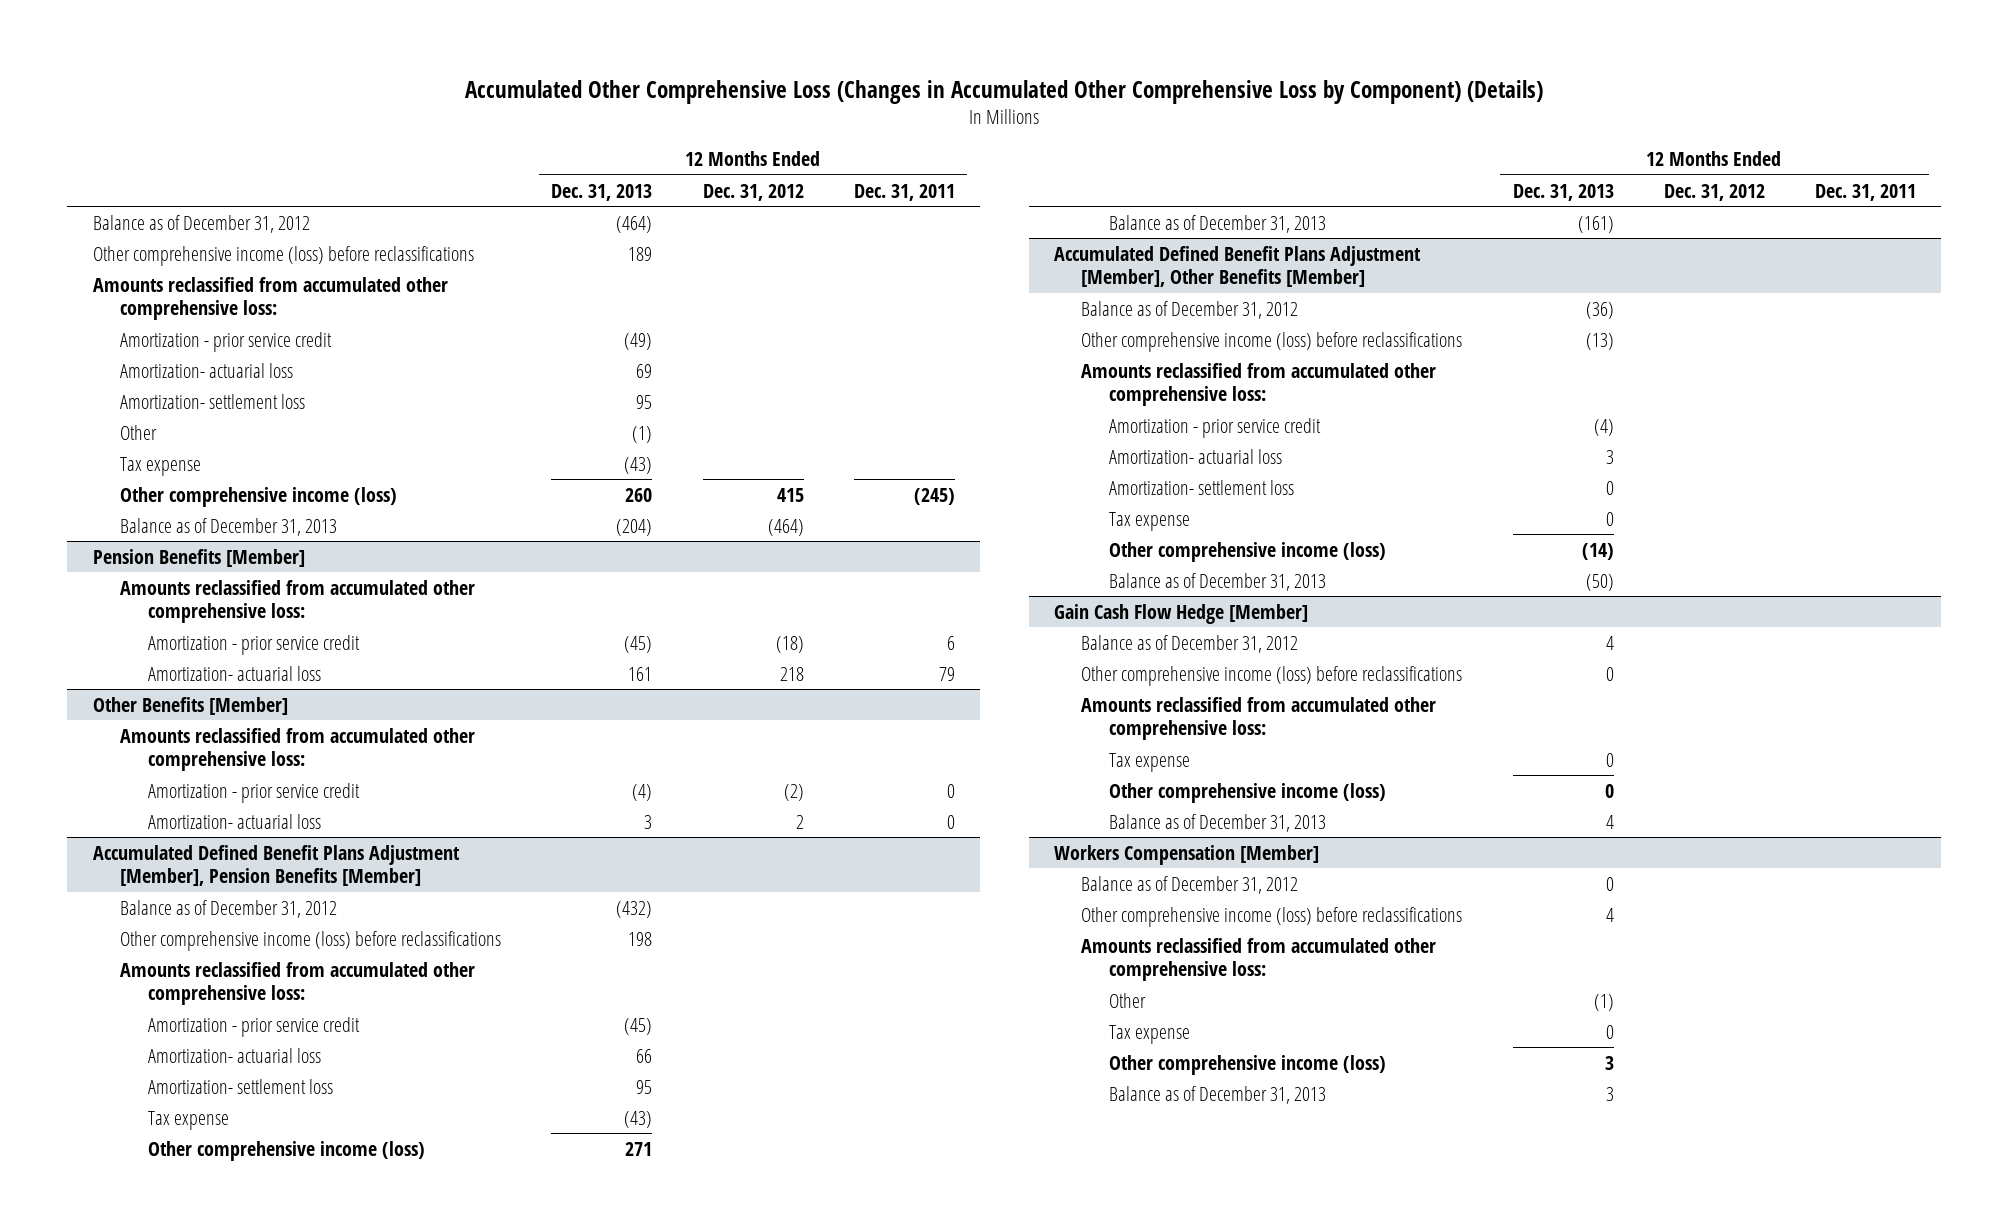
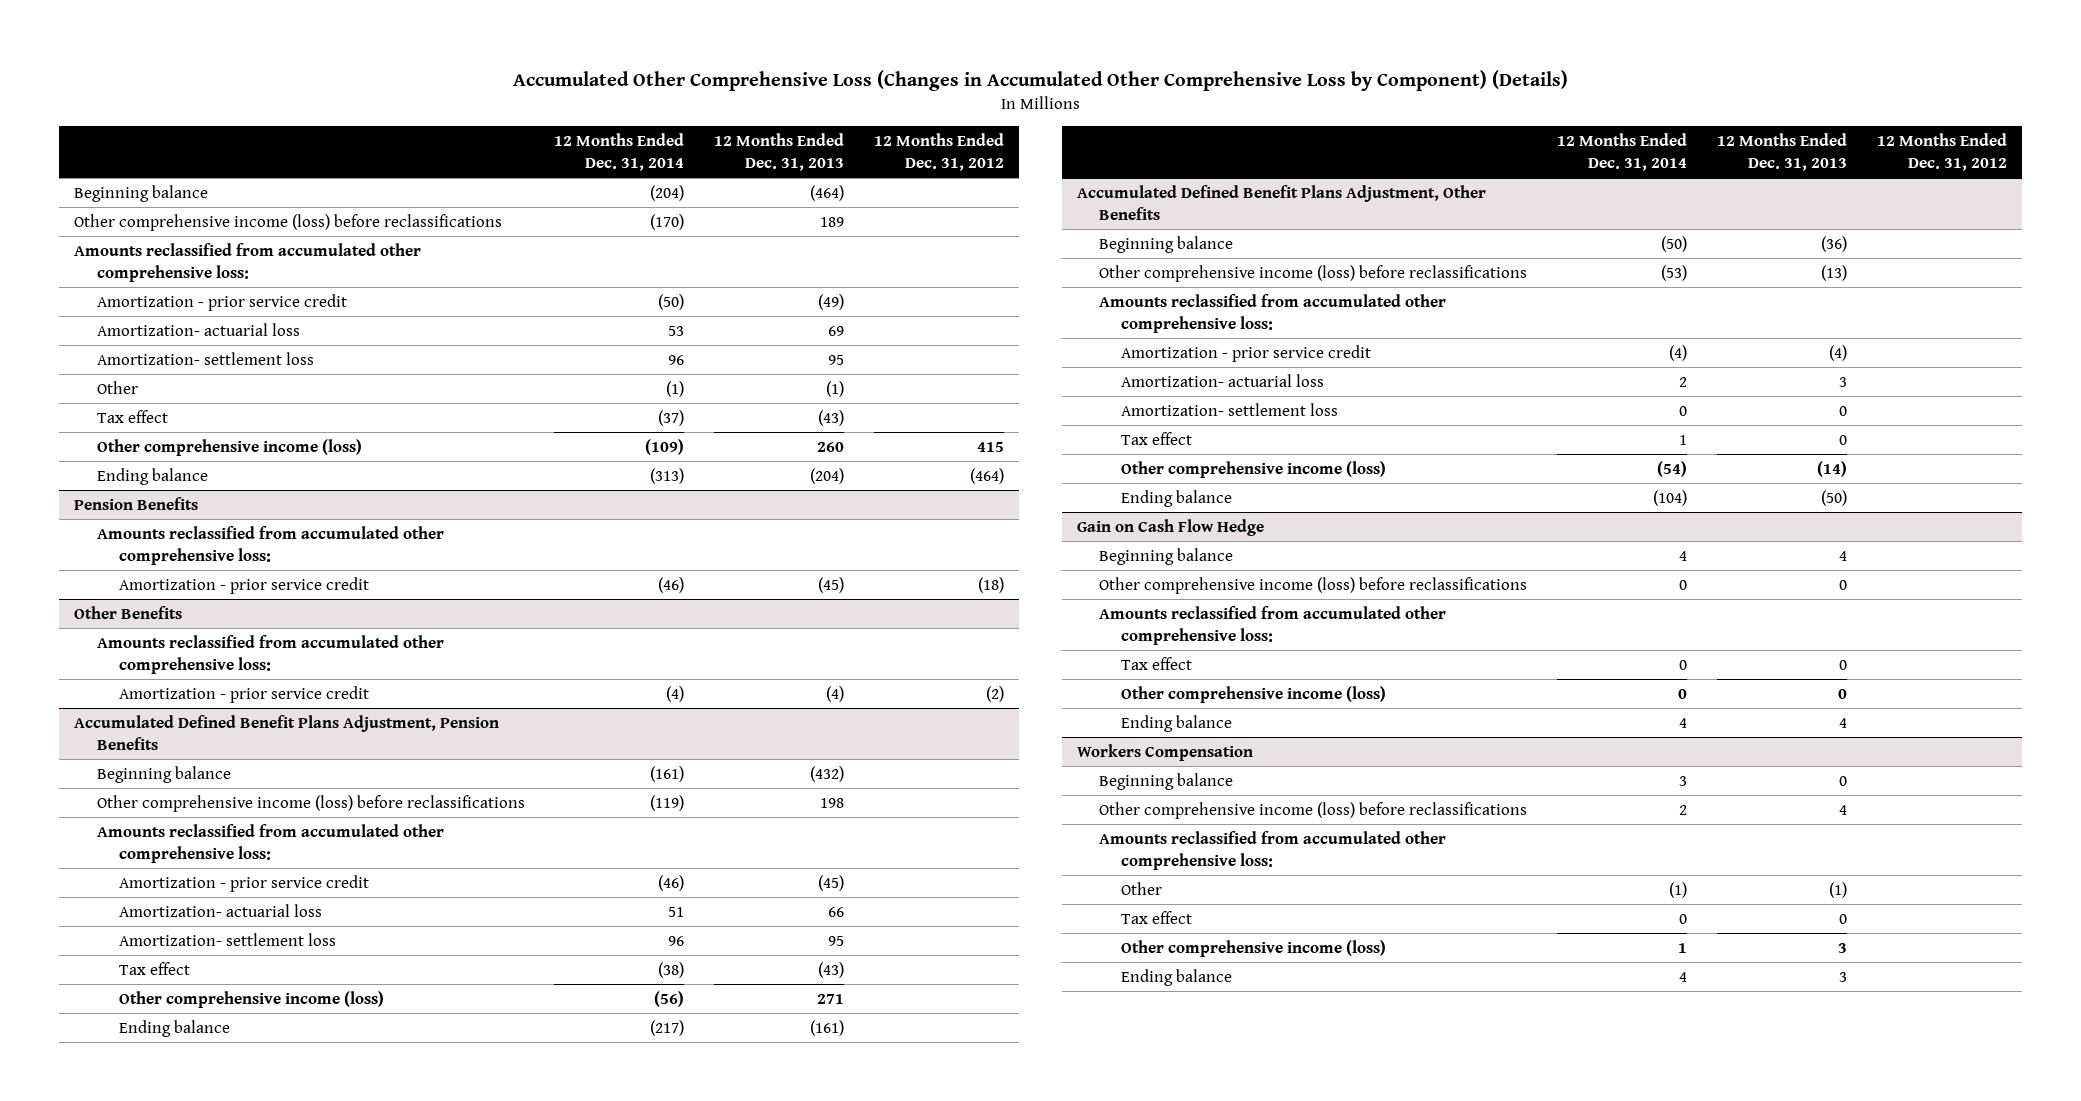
- | 12 Months Ended Dec. 31, 2013 | 12 Months Ended Dec. 31, 2012 | 12 Months Ended Dec. 31, 2011
+ | 12 Months Ended Dec. 31, 2014 | 12 Months Ended Dec. 31, 2013 | 12 Months Ended Dec. 31, 2012
- Balance as of December 31, 2012 | (464) | |
+ Beginning balance | (204) | (464) |
- Tax expense | (43) | |
+ Tax effect | (37) | (43) |
- Balance as of December 31, 2013 | (204) | (464) |
- Pension Benefits [Member]
+ Ending balance | (313) | (204) | (464)
+ Pension Benefits
- Amortization- actuarial loss | 161 | 218 | 79
- Other Benefits [Member]
+ Other Benefits
- Amortization- actuarial loss | 3 | 2 | 0
- Accumulated Defined Benefit Plans Adjustment [Member], Pension Benefits [Member]
- Balance as of December 31, 2012 | (432) | |
+ Accumulated Defined Benefit Plans Adjustment, Pension Benefits
+ Beginning balance | (161) | (432) |
- Tax expense | (43) | |
+ Tax effect | (38) | (43) |
- Balance as of December 31, 2013 | (161) | |
- Accumulated Defined Benefit Plans Adjustment [Member], Other Benefits [Member]
- Balance as of December 31, 2012 | (36) | |
+ Ending balance | (217) | (161) |
+ Accumulated Defined Benefit Plans Adjustment, Other Benefits
+ Beginning balance | (50) | (36) |
- Tax expense | 0 | |
+ Tax effect | 1 | 0 |
- Balance as of December 31, 2013 | (50) | |
- Gain Cash Flow Hedge [Member]
- Balance as of December 31, 2012 | 4 | |
+ Ending balance | (104) | (50) |
+ Gain on Cash Flow Hedge
+ Beginning balance | 4 | 4 |
- Tax expense | 0 | |
+ Tax effect | 0 | 0 |
- Balance as of December 31, 2013 | 4 | |
- Workers Compensation [Member]
- Balance as of December 31, 2012 | 0 | |
+ Ending balance | 4 | 4 |
+ Workers Compensation
+ Beginning balance | 3 | 0 |
- Tax expense | 0 | |
+ Tax effect | 0 | 0 |
- Balance as of December 31, 2013 | 3 | |
+ Ending balance | 4 | 3 |

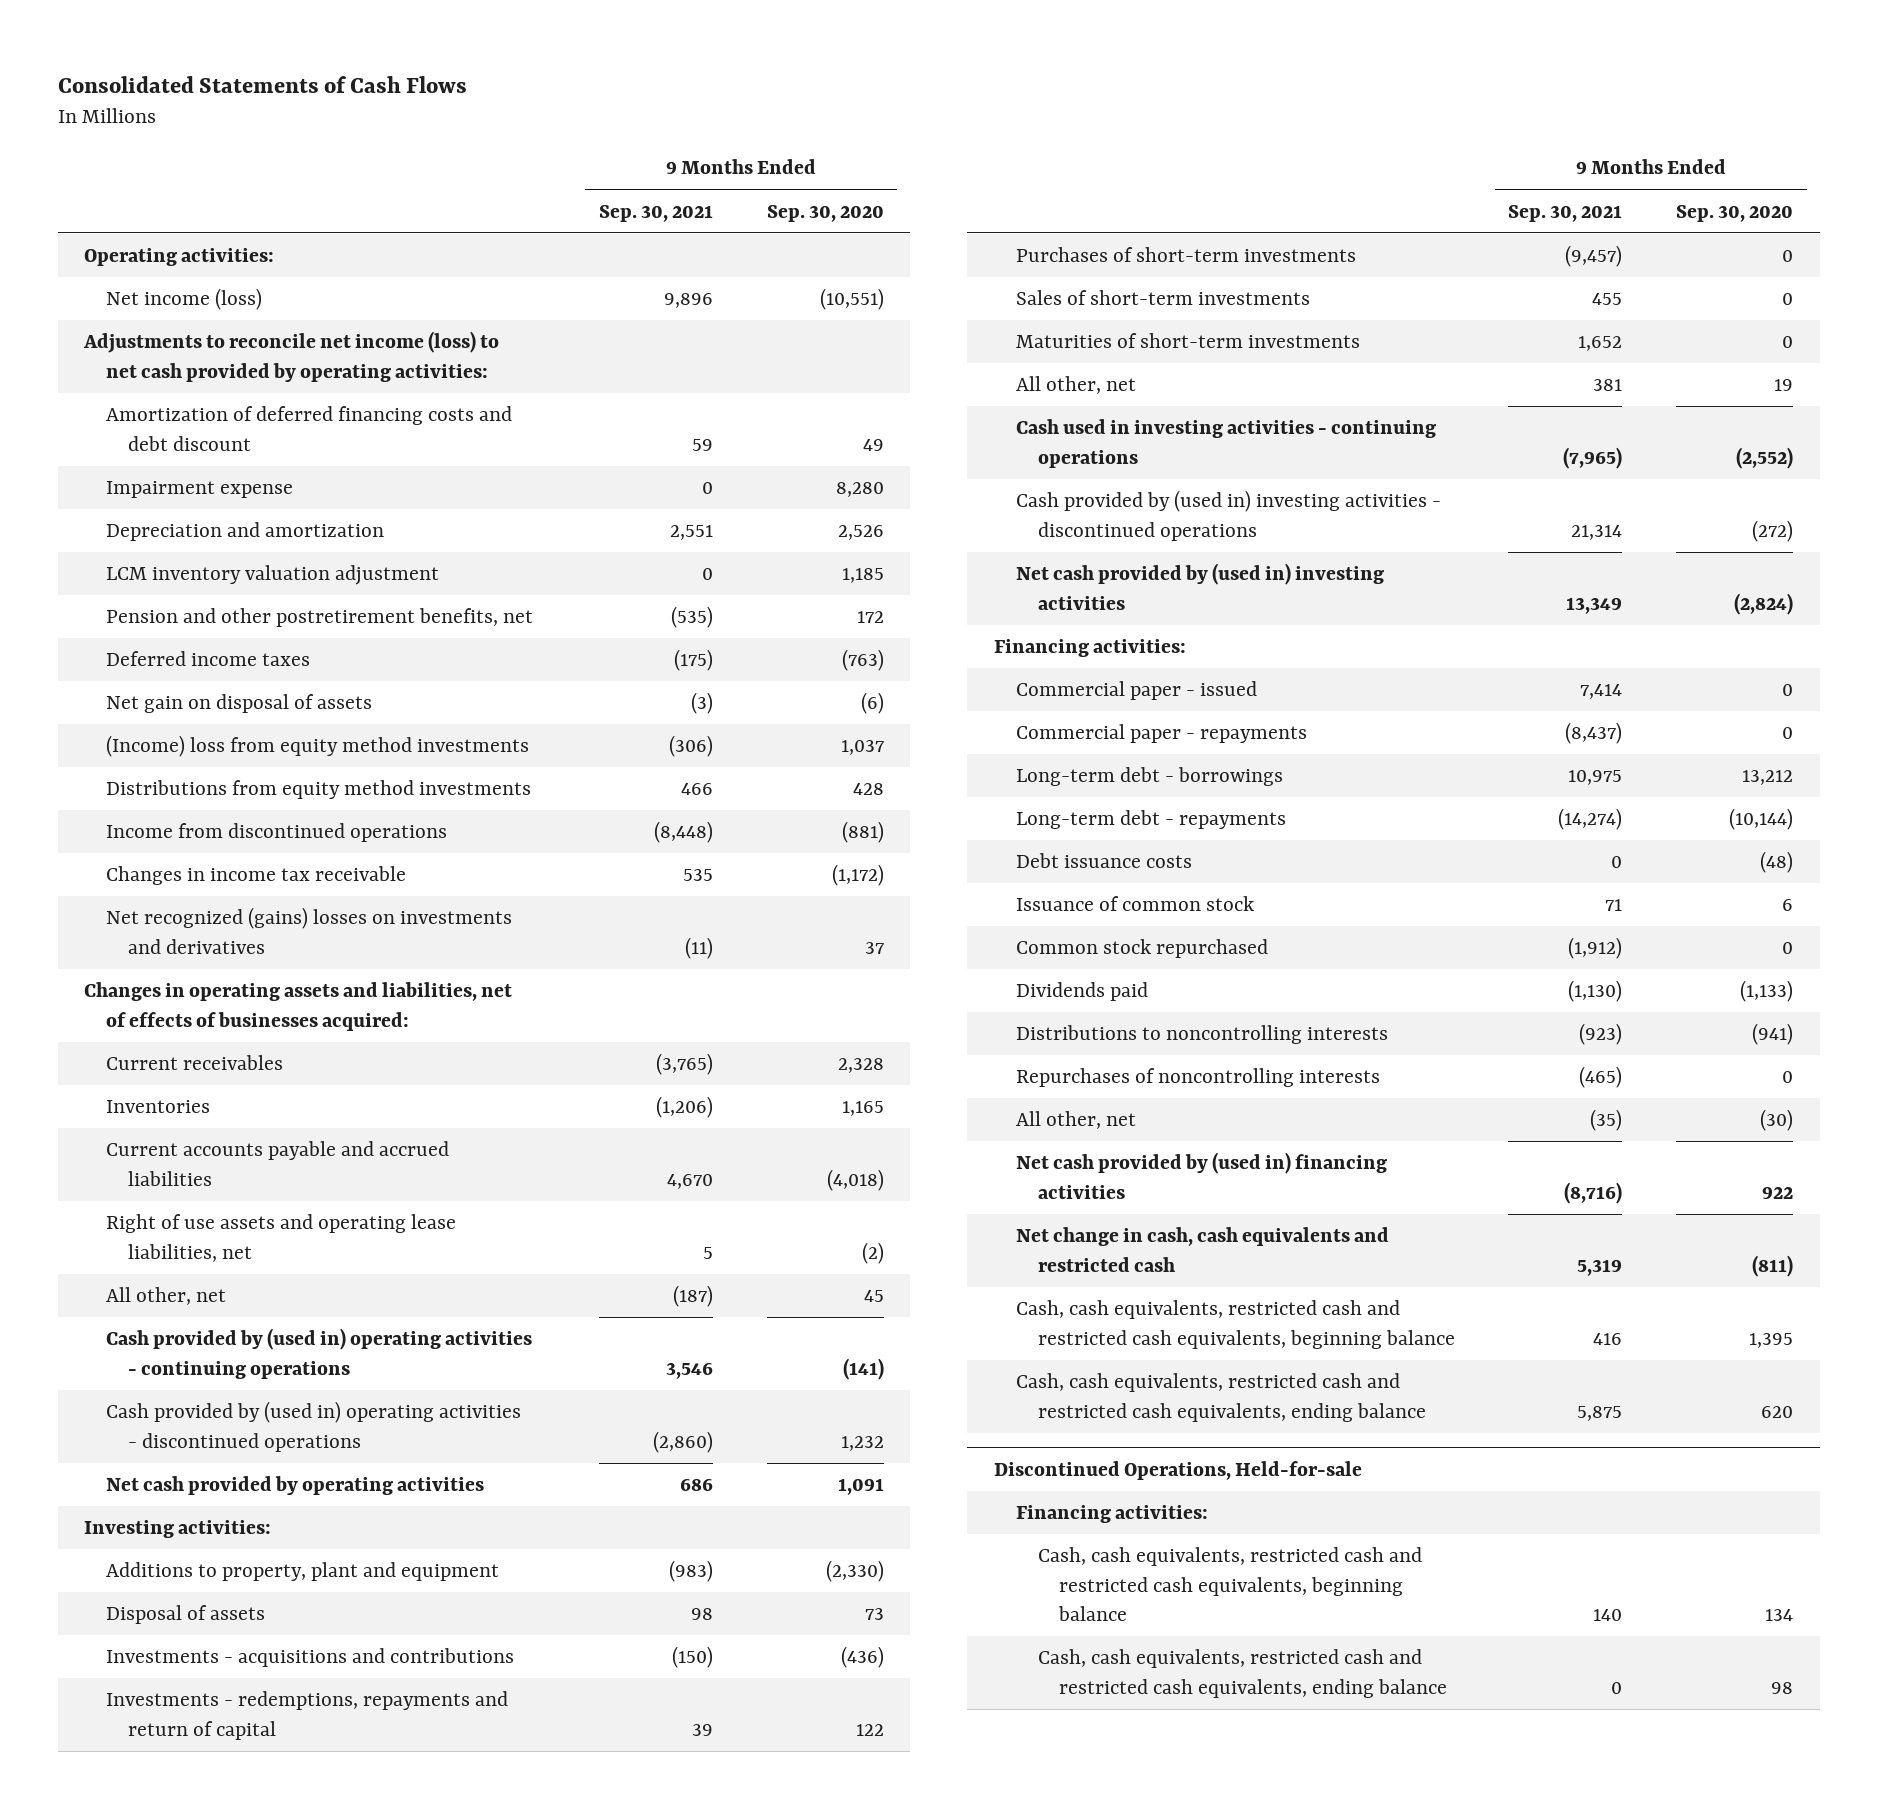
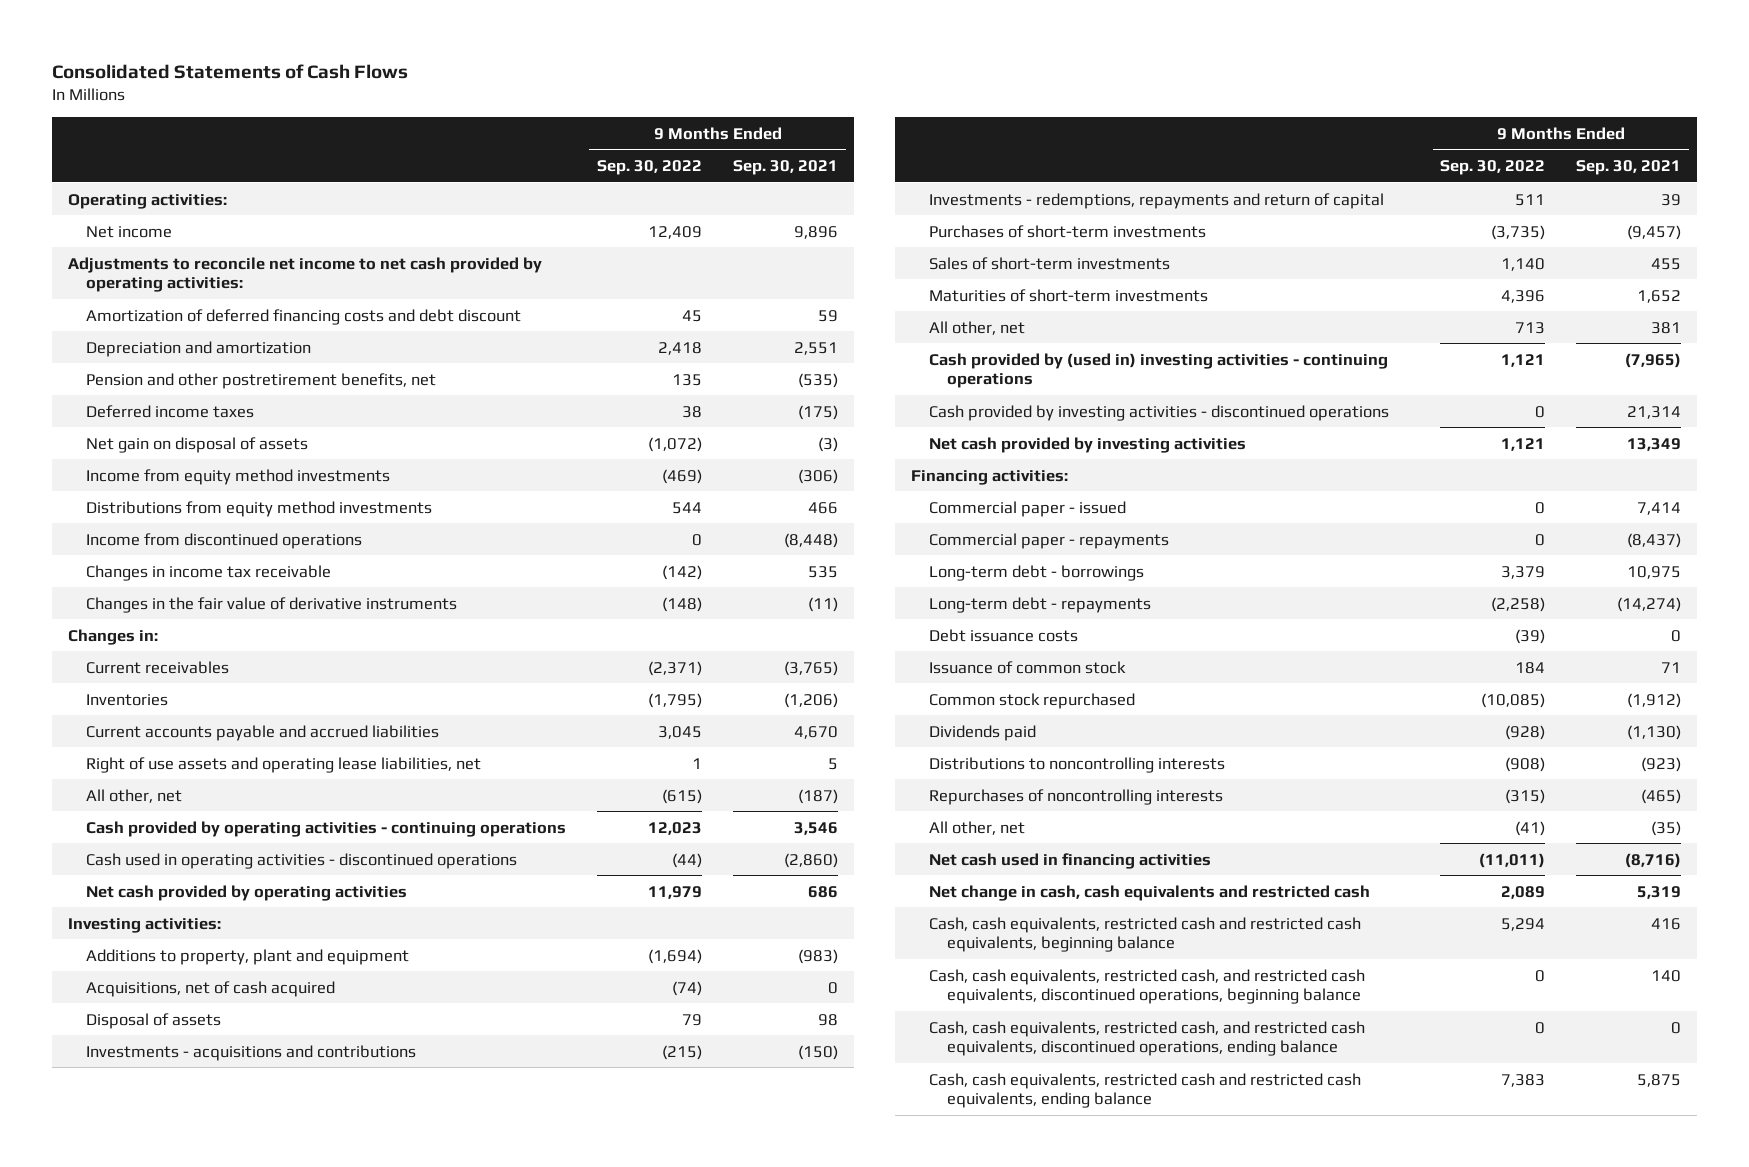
- | 9 Months Ended Sep. 30, 2021 | 9 Months Ended Sep. 30, 2020
+ | 9 Months Ended Sep. 30, 2022 | 9 Months Ended Sep. 30, 2021
- Net income (loss) | 9,896 | (10,551)
- Adjustments to reconcile net income (loss) to net cash provided by operating activities:
+ Net income | 12,409 | 9,896
+ Adjustments to reconcile net income to net cash provided by operating activities:
- Impairment expense | 0 | 8,280
- LCM inventory valuation adjustment | 0 | 1,185
- (Income) loss from equity method investments | (306) | 1,037
+ Income from equity method investments | (469) | (306)
- Net recognized (gains) losses on investments and derivatives | (11) | 37
- Changes in operating assets and liabilities, net of effects of businesses acquired:
+ Changes in the fair value of derivative instruments | (148) | (11)
+ Changes in:
- Cash provided by (used in) operating activities - continuing operations | 3,546 | (141)
- Cash provided by (used in) operating activities - discontinued operations | (2,860) | 1,232
+ Cash provided by operating activities - continuing operations | 12,023 | 3,546
+ Cash used in operating activities - discontinued operations | (44) | (2,860)
+ Acquisitions, net of cash acquired | (74) | 0
- Cash used in investing activities - continuing operations | (7,965) | (2,552)
- Cash provided by (used in) investing activities - discontinued operations | 21,314 | (272)
- Net cash provided by (used in) investing activities | 13,349 | (2,824)
+ Cash provided by (used in) investing activities - continuing operations | 1,121 | (7,965)
+ Cash provided by investing activities - discontinued operations | 0 | 21,314
+ Net cash provided by investing activities | 1,121 | 13,349
- Net cash provided by (used in) financing activities | (8,716) | 922
+ Net cash used in financing activities | (11,011) | (8,716)
+ Cash, cash equivalents, restricted cash, and restricted cash equivalents, discontinued operations, beginning balance | 0 | 140
+ Cash, cash equivalents, restricted cash, and restricted cash equivalents, discontinued operations, ending balance | 0 | 0
- Discontinued Operations, Held-for-sale
- Financing activities:
- Cash, cash equivalents, restricted cash and restricted cash equivalents, beginning balance | 140 | 134
- Cash, cash equivalents, restricted cash and restricted cash equivalents, ending balance | 0 | 98

